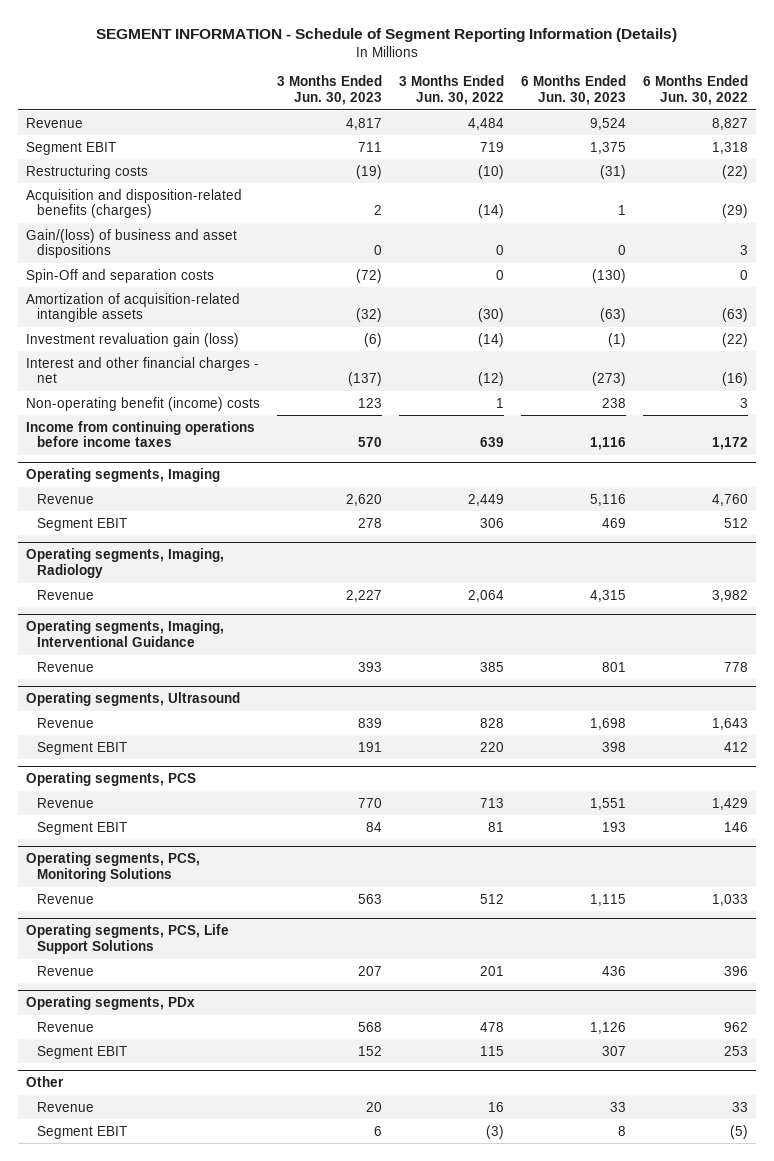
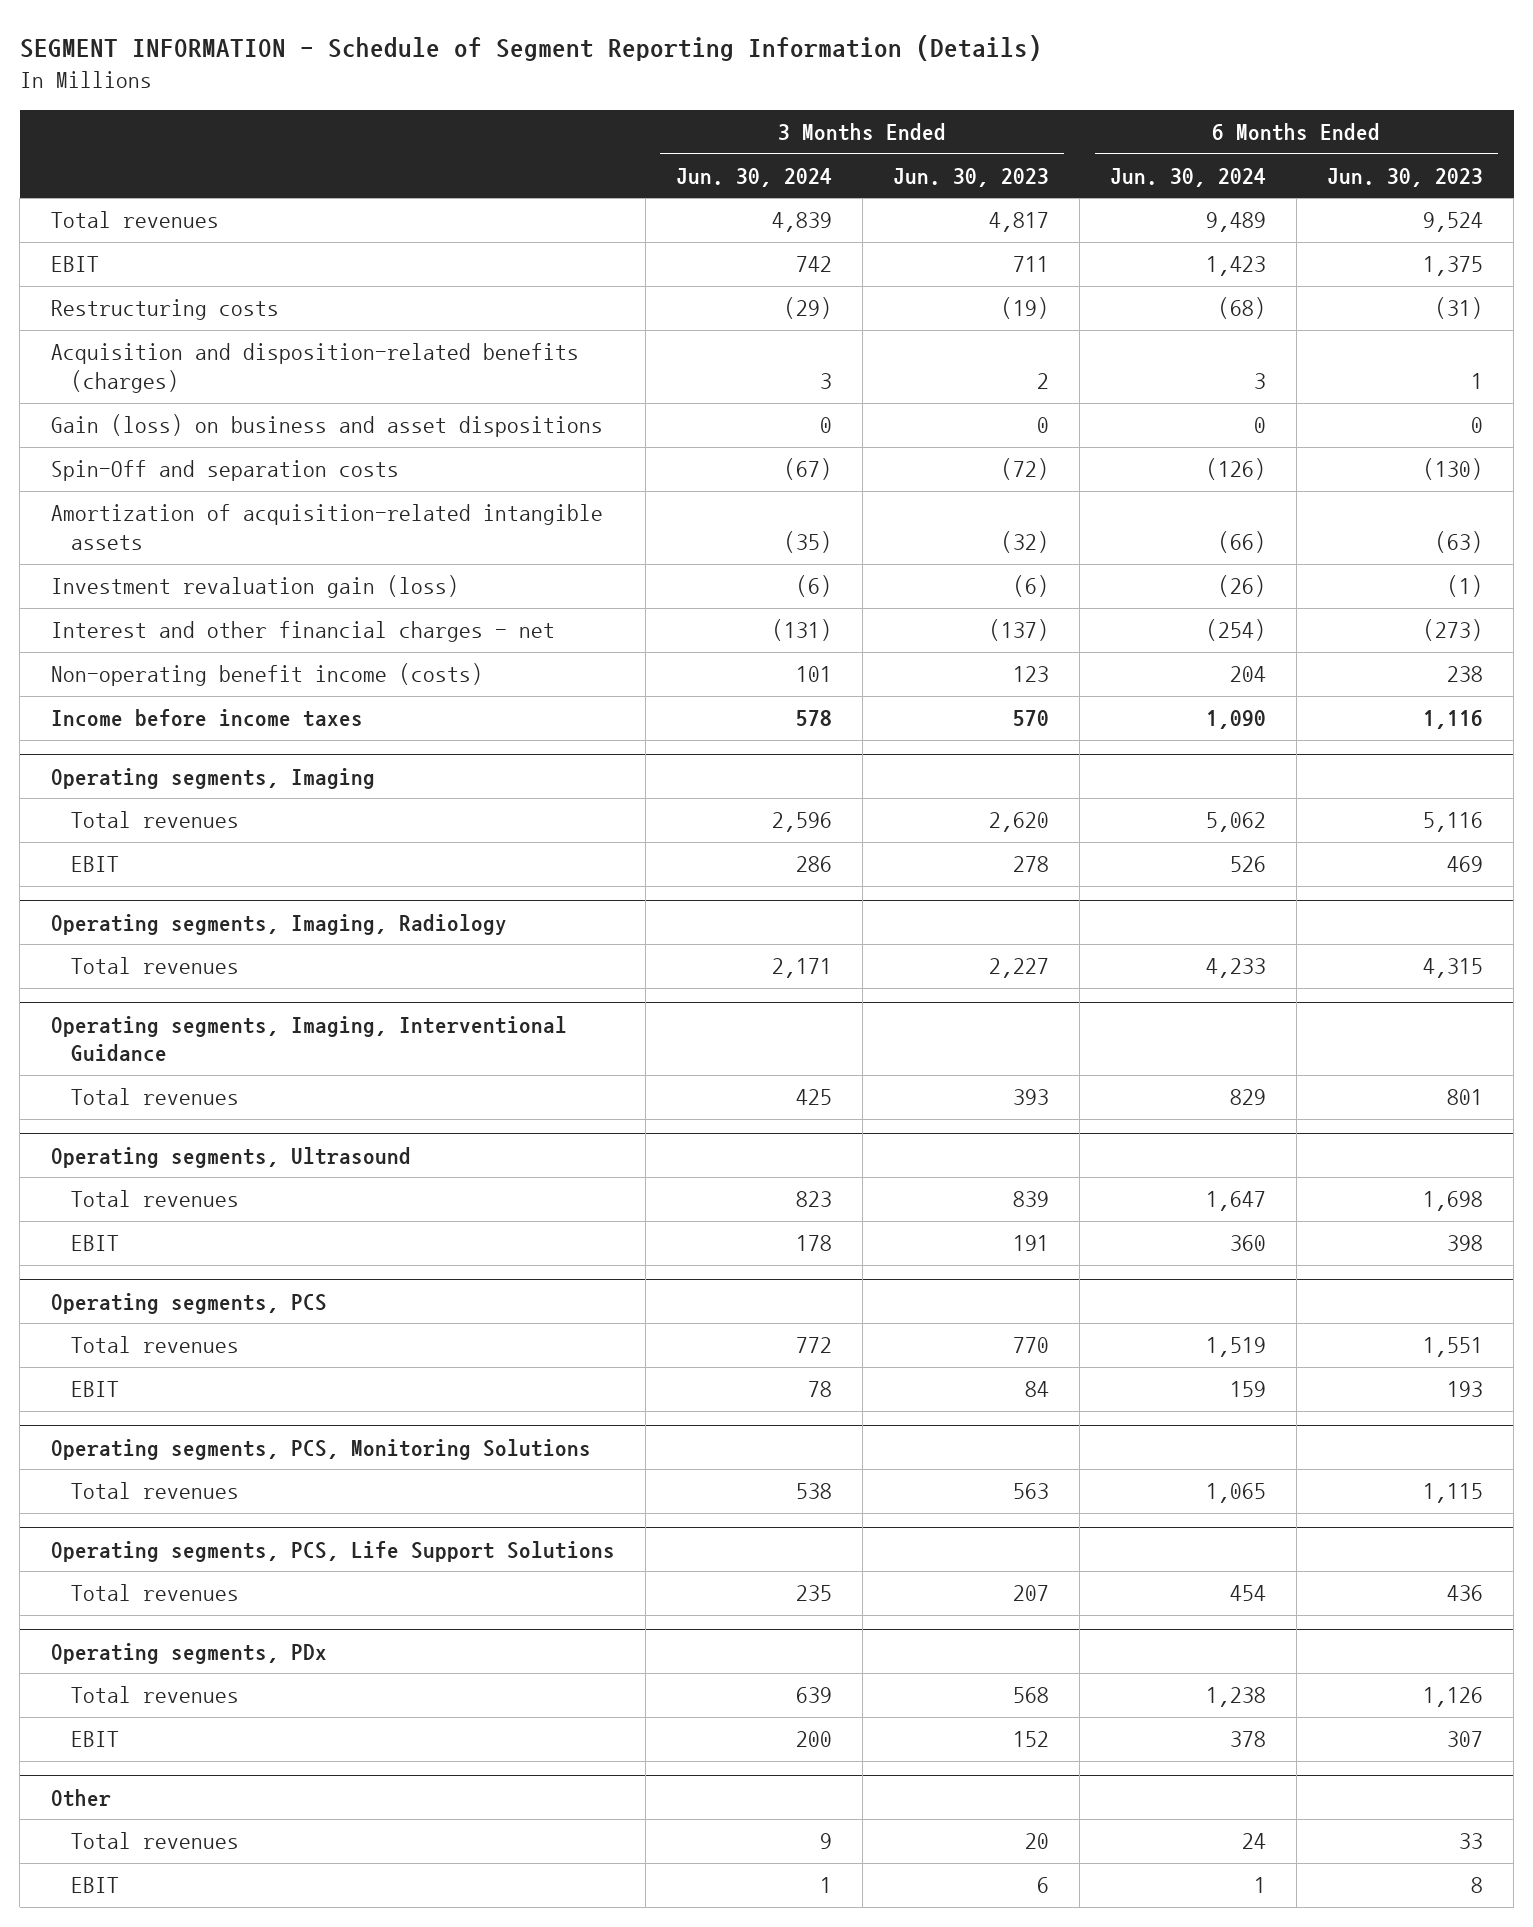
- | 3 Months Ended Jun. 30, 2023 | 3 Months Ended Jun. 30, 2022 | 6 Months Ended Jun. 30, 2023 | 6 Months Ended Jun. 30, 2022
+ | 3 Months Ended Jun. 30, 2024 | 3 Months Ended Jun. 30, 2023 | 6 Months Ended Jun. 30, 2024 | 6 Months Ended Jun. 30, 2023
- Revenue | 4,817 | 4,484 | 9,524 | 8,827
- Segment EBIT | 711 | 719 | 1,375 | 1,318
+ Total revenues | 4,839 | 4,817 | 9,489 | 9,524
+ EBIT | 742 | 711 | 1,423 | 1,375
- Gain/(loss) of business and asset dispositions | 0 | 0 | 0 | 3
+ Gain (loss) on business and asset dispositions | 0 | 0 | 0 | 0
- Non-operating benefit (income) costs | 123 | 1 | 238 | 3
- Income from continuing operations before income taxes | 570 | 639 | 1,116 | 1,172
+ Non-operating benefit income (costs) | 101 | 123 | 204 | 238
+ Income before income taxes | 578 | 570 | 1,090 | 1,116
@ Operating segments, Imaging
- Revenue | 2,620 | 2,449 | 5,116 | 4,760
- Segment EBIT | 278 | 306 | 469 | 512
+ Total revenues | 2,596 | 2,620 | 5,062 | 5,116
+ EBIT | 286 | 278 | 526 | 469
@ Operating segments, Imaging, Radiology
- Revenue | 2,227 | 2,064 | 4,315 | 3,982
+ Total revenues | 2,171 | 2,227 | 4,233 | 4,315
@ Operating segments, Imaging, Interventional Guidance
- Revenue | 393 | 385 | 801 | 778
+ Total revenues | 425 | 393 | 829 | 801
@ Operating segments, Ultrasound
- Revenue | 839 | 828 | 1,698 | 1,643
- Segment EBIT | 191 | 220 | 398 | 412
+ Total revenues | 823 | 839 | 1,647 | 1,698
+ EBIT | 178 | 191 | 360 | 398
@ Operating segments, PCS
- Revenue | 770 | 713 | 1,551 | 1,429
- Segment EBIT | 84 | 81 | 193 | 146
+ Total revenues | 772 | 770 | 1,519 | 1,551
+ EBIT | 78 | 84 | 159 | 193
@ Operating segments, PCS, Monitoring Solutions
- Revenue | 563 | 512 | 1,115 | 1,033
+ Total revenues | 538 | 563 | 1,065 | 1,115
@ Operating segments, PCS, Life Support Solutions
- Revenue | 207 | 201 | 436 | 396
+ Total revenues | 235 | 207 | 454 | 436
@ Operating segments, PDx
- Revenue | 568 | 478 | 1,126 | 962
- Segment EBIT | 152 | 115 | 307 | 253
+ Total revenues | 639 | 568 | 1,238 | 1,126
+ EBIT | 200 | 152 | 378 | 307
@ Other
- Revenue | 20 | 16 | 33 | 33
- Segment EBIT | 6 | (3) | 8 | (5)
+ Total revenues | 9 | 20 | 24 | 33
+ EBIT | 1 | 6 | 1 | 8

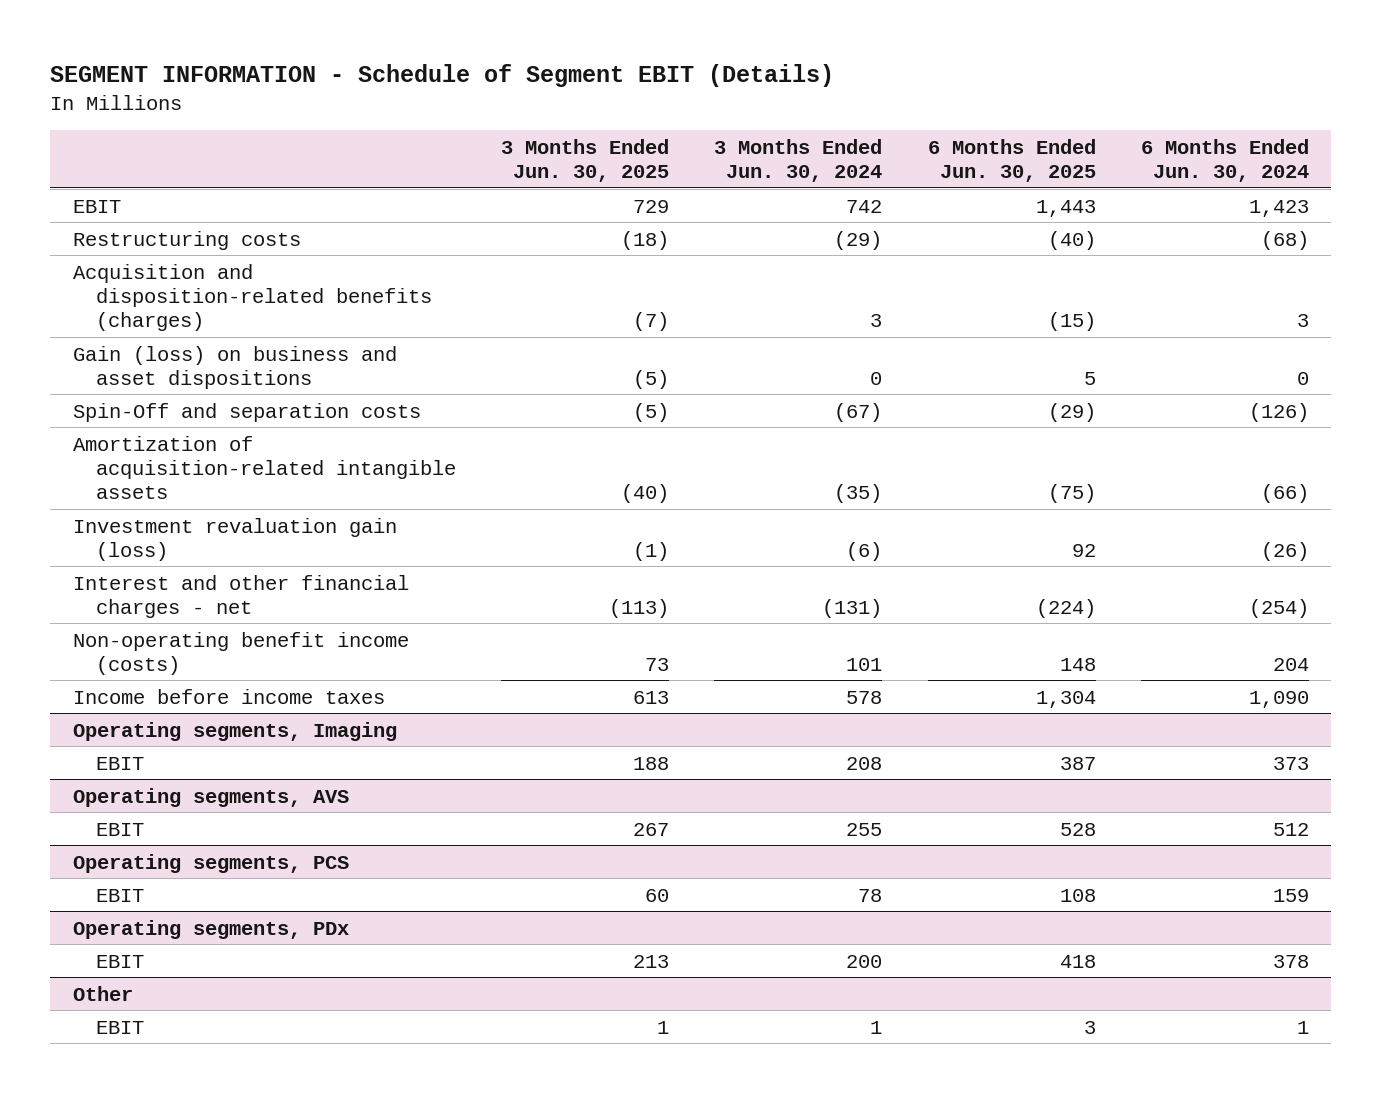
- SEGMENT INFORMATION - Schedule of Segment Reporting Information (Details)
+ SEGMENT INFORMATION - Schedule of Segment EBIT (Details)
- | 3 Months Ended Jun. 30, 2024 | 3 Months Ended Jun. 30, 2023 | 6 Months Ended Jun. 30, 2024 | 6 Months Ended Jun. 30, 2023
+ | 3 Months Ended Jun. 30, 2025 | 3 Months Ended Jun. 30, 2024 | 6 Months Ended Jun. 30, 2025 | 6 Months Ended Jun. 30, 2024
- Total revenues | 4,839 | 4,817 | 9,489 | 9,524
@ Operating segments, Imaging
- Total revenues | 2,596 | 2,620 | 5,062 | 5,116
- EBIT | 286 | 278 | 526 | 469
- Operating segments, Imaging, Radiology
- Total revenues | 2,171 | 2,227 | 4,233 | 4,315
- Operating segments, Imaging, Interventional Guidance
- Total revenues | 425 | 393 | 829 | 801
- Operating segments, Ultrasound
- Total revenues | 823 | 839 | 1,647 | 1,698
- EBIT | 178 | 191 | 360 | 398
@ Operating segments, Imaging
+ EBIT | 188 | 208 | 387 | 373
+ Operating segments, AVS
+ EBIT | 267 | 255 | 528 | 512
@ Operating segments, PCS
- Total revenues | 772 | 770 | 1,519 | 1,551
- Operating segments, PCS, Monitoring Solutions
- Total revenues | 538 | 563 | 1,065 | 1,115
- Operating segments, PCS, Life Support Solutions
- Total revenues | 235 | 207 | 454 | 436
@ Operating segments, PDx
- Total revenues | 639 | 568 | 1,238 | 1,126
@ Other
- Total revenues | 9 | 20 | 24 | 33

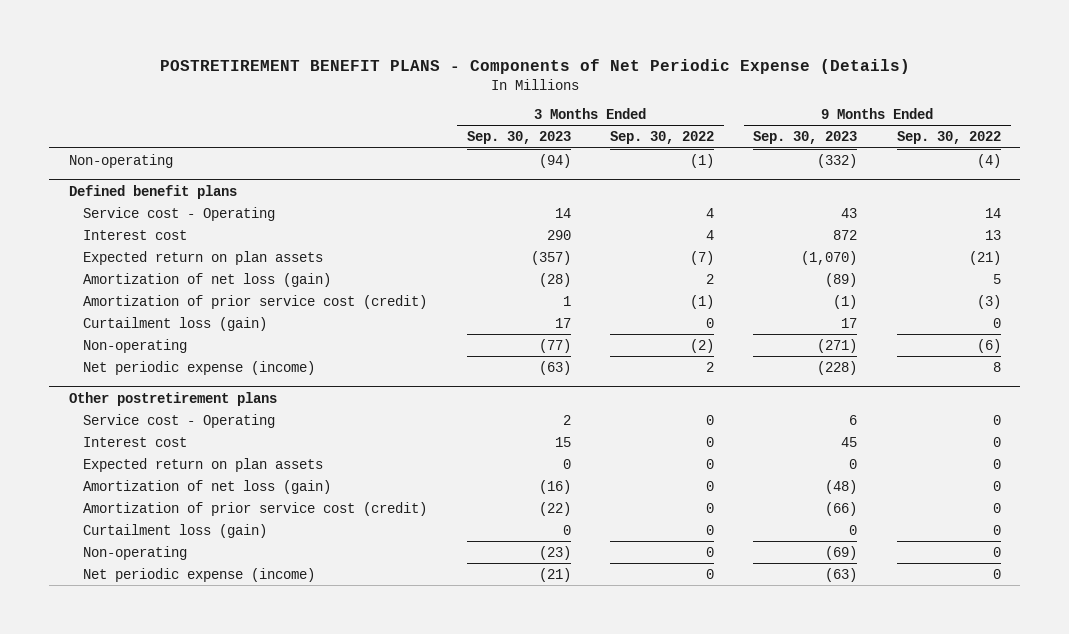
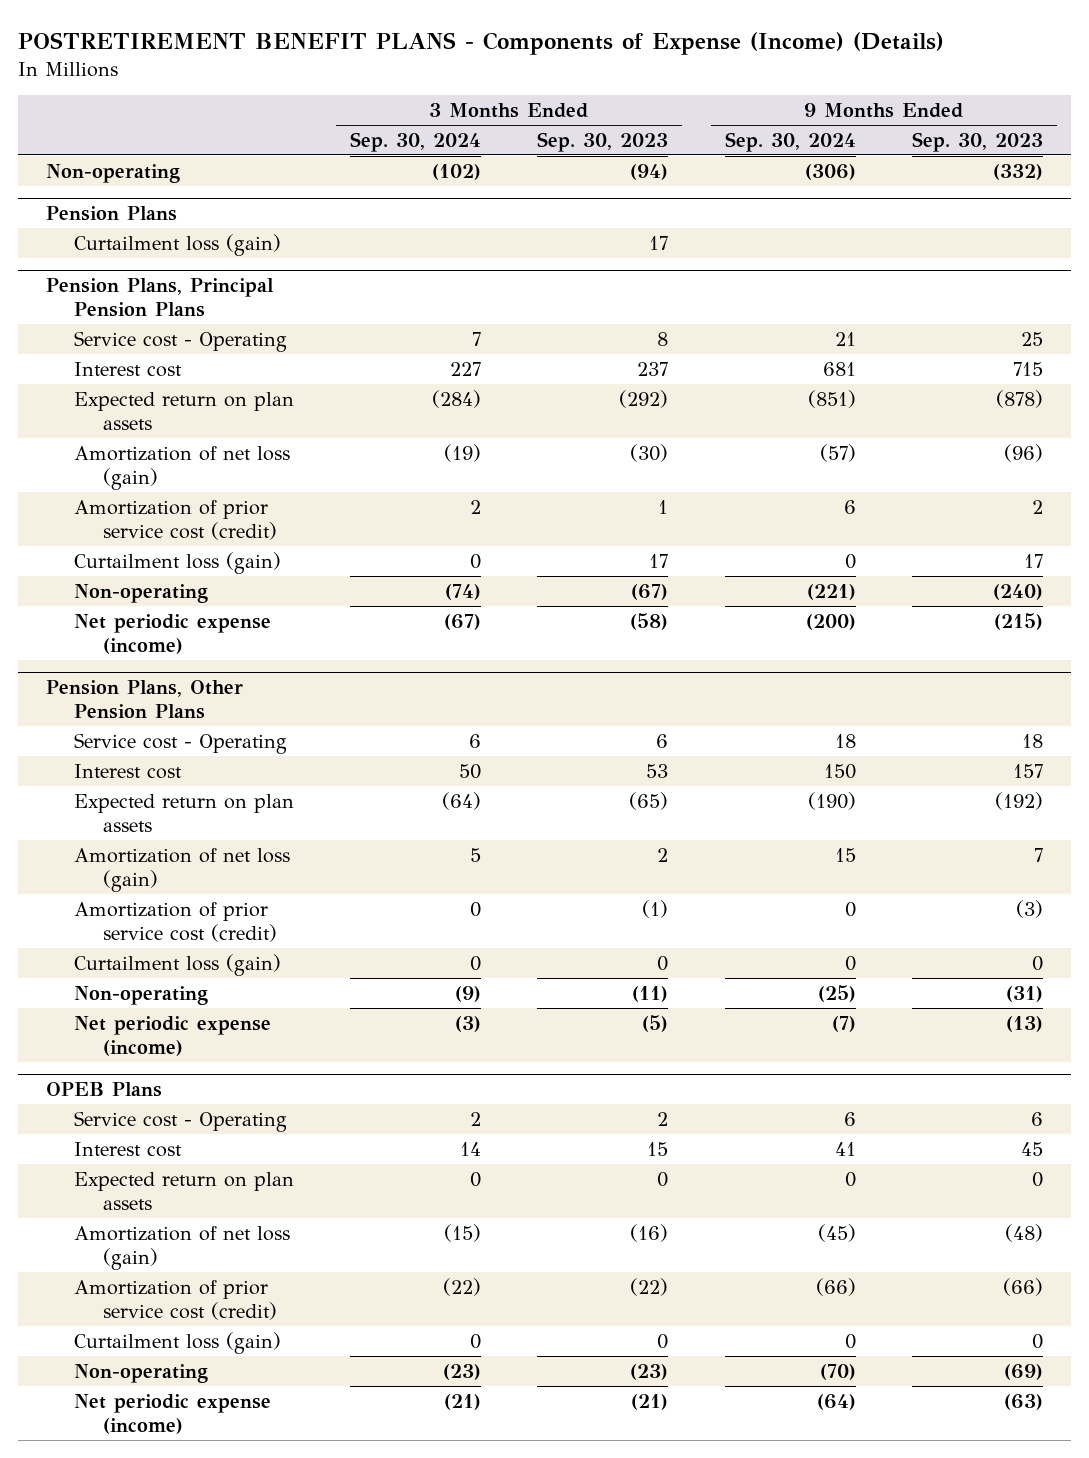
- POSTRETIREMENT BENEFIT PLANS - Components of Net Periodic Expense (Details)
+ POSTRETIREMENT BENEFIT PLANS - Components of Expense (Income) (Details)
- | 3 Months Ended Sep. 30, 2023 | 3 Months Ended Sep. 30, 2022 | 9 Months Ended Sep. 30, 2023 | 9 Months Ended Sep. 30, 2022
+ | 3 Months Ended Sep. 30, 2024 | 3 Months Ended Sep. 30, 2023 | 9 Months Ended Sep. 30, 2024 | 9 Months Ended Sep. 30, 2023
- Defined benefit plans
- Service cost - Operating | 14 | 4 | 43 | 14
- Interest cost | 290 | 4 | 872 | 13
- Expected return on plan assets | (357) | (7) | (1,070) | (21)
- Amortization of net loss (gain) | (28) | 2 | (89) | 5
- Amortization of prior service cost (credit) | 1 | (1) | (1) | (3)
+ Pension Plans
+ Curtailment loss (gain) | | 17 | |
+ Pension Plans, Principal Pension Plans
+ Service cost - Operating | 7 | 8 | 21 | 25
+ Interest cost | 227 | 237 | 681 | 715
+ Expected return on plan assets | (284) | (292) | (851) | (878)
+ Amortization of net loss (gain) | (19) | (30) | (57) | (96)
+ Amortization of prior service cost (credit) | 2 | 1 | 6 | 2
- Non-operating | (77) | (2) | (271) | (6)
- Net periodic expense (income) | (63) | 2 | (228) | 8
- Other postretirement plans
+ Non-operating | (74) | (67) | (221) | (240)
+ Net periodic expense (income) | (67) | (58) | (200) | (215)
+ Pension Plans, Other Pension Plans
+ Service cost - Operating | 6 | 6 | 18 | 18
+ Interest cost | 50 | 53 | 150 | 157
+ Expected return on plan assets | (64) | (65) | (190) | (192)
+ Amortization of net loss (gain) | 5 | 2 | 15 | 7
+ Amortization of prior service cost (credit) | 0 | (1) | 0 | (3)
+ Curtailment loss (gain) | 0 | 0 | 0 | 0
+ Non-operating | (9) | (11) | (25) | (31)
+ Net periodic expense (income) | (3) | (5) | (7) | (13)
+ OPEB Plans

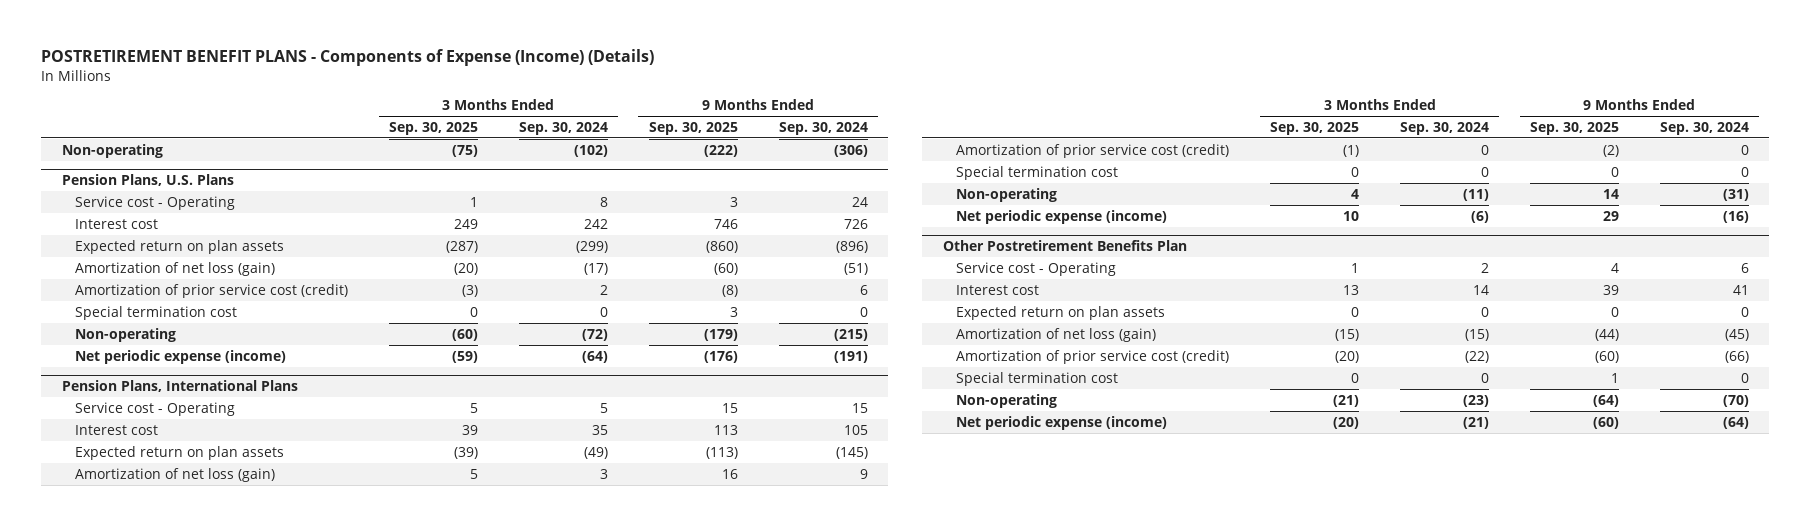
- | 3 Months Ended Sep. 30, 2024 | 3 Months Ended Sep. 30, 2023 | 9 Months Ended Sep. 30, 2024 | 9 Months Ended Sep. 30, 2023
+ | 3 Months Ended Sep. 30, 2025 | 3 Months Ended Sep. 30, 2024 | 9 Months Ended Sep. 30, 2025 | 9 Months Ended Sep. 30, 2024
- Pension Plans
- Curtailment loss (gain) | | 17 | |
- Pension Plans, Principal Pension Plans
- Service cost - Operating | 7 | 8 | 21 | 25
- Interest cost | 227 | 237 | 681 | 715
- Expected return on plan assets | (284) | (292) | (851) | (878)
- Amortization of net loss (gain) | (19) | (30) | (57) | (96)
+ Pension Plans, U.S. Plans
+ Service cost - Operating | 1 | 8 | 3 | 24
+ Interest cost | 249 | 242 | 746 | 726
+ Expected return on plan assets | (287) | (299) | (860) | (896)
+ Amortization of net loss (gain) | (20) | (17) | (60) | (51)
- Curtailment loss (gain) | 0 | 17 | 0 | 17
- Non-operating | (74) | (67) | (221) | (240)
- Net periodic expense (income) | (67) | (58) | (200) | (215)
- Pension Plans, Other Pension Plans
- Service cost - Operating | 6 | 6 | 18 | 18
- Interest cost | 50 | 53 | 150 | 157
- Expected return on plan assets | (64) | (65) | (190) | (192)
- Amortization of net loss (gain) | 5 | 2 | 15 | 7
+ Special termination cost | 0 | 0 | 3 | 0
+ Non-operating | (60) | (72) | (179) | (215)
+ Net periodic expense (income) | (59) | (64) | (176) | (191)
+ Pension Plans, International Plans
+ Service cost - Operating | 5 | 5 | 15 | 15
+ Interest cost | 39 | 35 | 113 | 105
+ Expected return on plan assets | (39) | (49) | (113) | (145)
+ Amortization of net loss (gain) | 5 | 3 | 16 | 9
- Curtailment loss (gain) | 0 | 0 | 0 | 0
- Non-operating | (9) | (11) | (25) | (31)
- Net periodic expense (income) | (3) | (5) | (7) | (13)
- OPEB Plans
+ Special termination cost | 0 | 0 | 0 | 0
+ Non-operating | 4 | (11) | 14 | (31)
+ Net periodic expense (income) | 10 | (6) | 29 | (16)
+ Other Postretirement Benefits Plan
- Curtailment loss (gain) | 0 | 0 | 0 | 0
+ Special termination cost | 0 | 0 | 1 | 0

